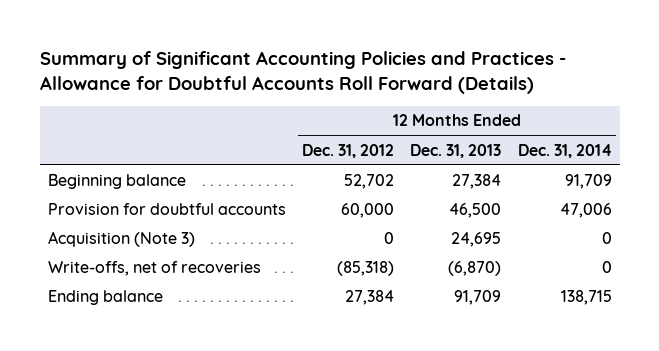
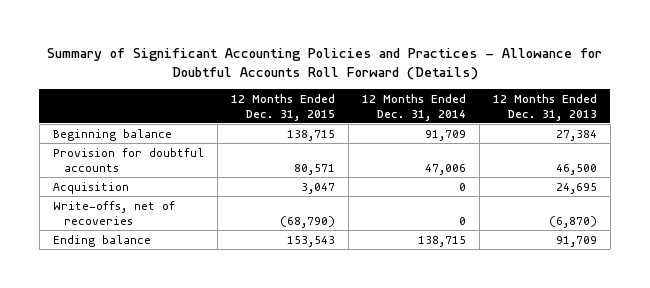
- | 12 Months Ended Dec. 31, 2012 | 12 Months Ended Dec. 31, 2013 | 12 Months Ended Dec. 31, 2014
+ | 12 Months Ended Dec. 31, 2015 | 12 Months Ended Dec. 31, 2014 | 12 Months Ended Dec. 31, 2013
- Acquisition (Note 3) | 0 | 24,695 | 0
+ Acquisition | 3,047 | 0 | 24,695

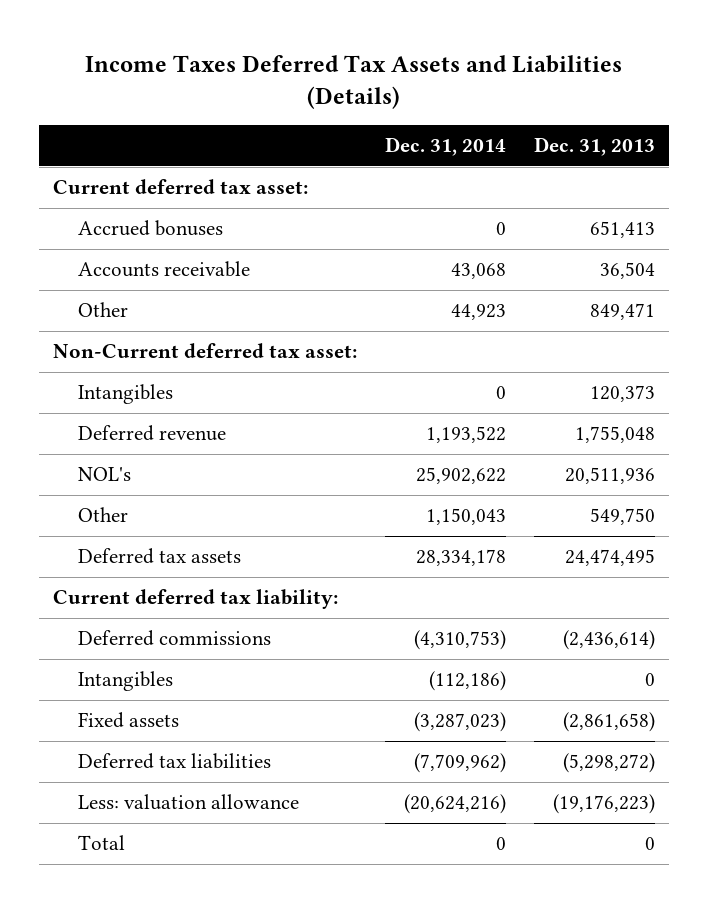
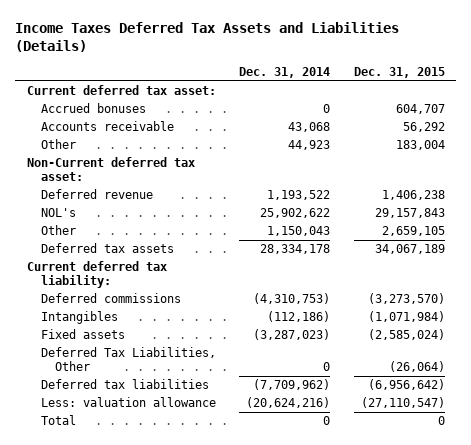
- | Dec. 31, 2014 | Dec. 31, 2013
+ | Dec. 31, 2014 | Dec. 31, 2015
- Intangibles | 0 | 120,373
+ Deferred Tax Liabilities, Other | 0 | (26,064)

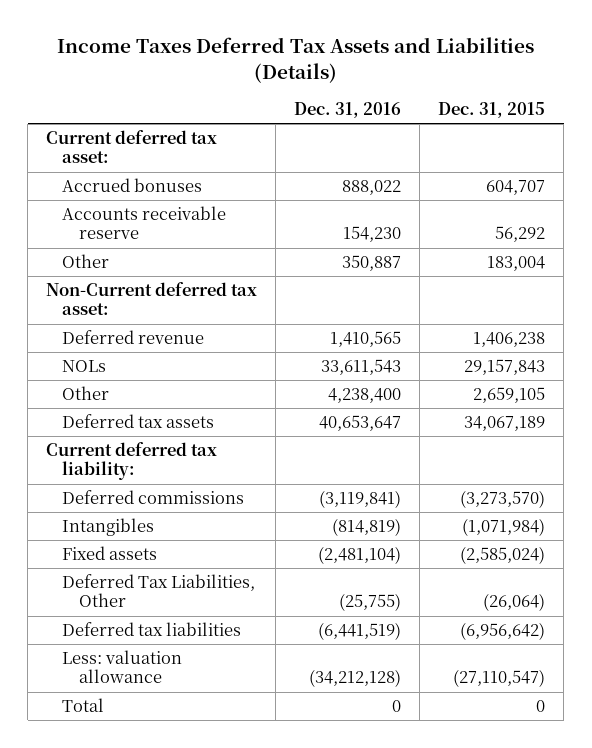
- | Dec. 31, 2014 | Dec. 31, 2015
+ | Dec. 31, 2016 | Dec. 31, 2015
- Accounts receivable | 43,068 | 56,292
+ Accounts receivable reserve | 154,230 | 56,292
- NOL's | 25,902,622 | 29,157,843
+ NOLs | 33,611,543 | 29,157,843

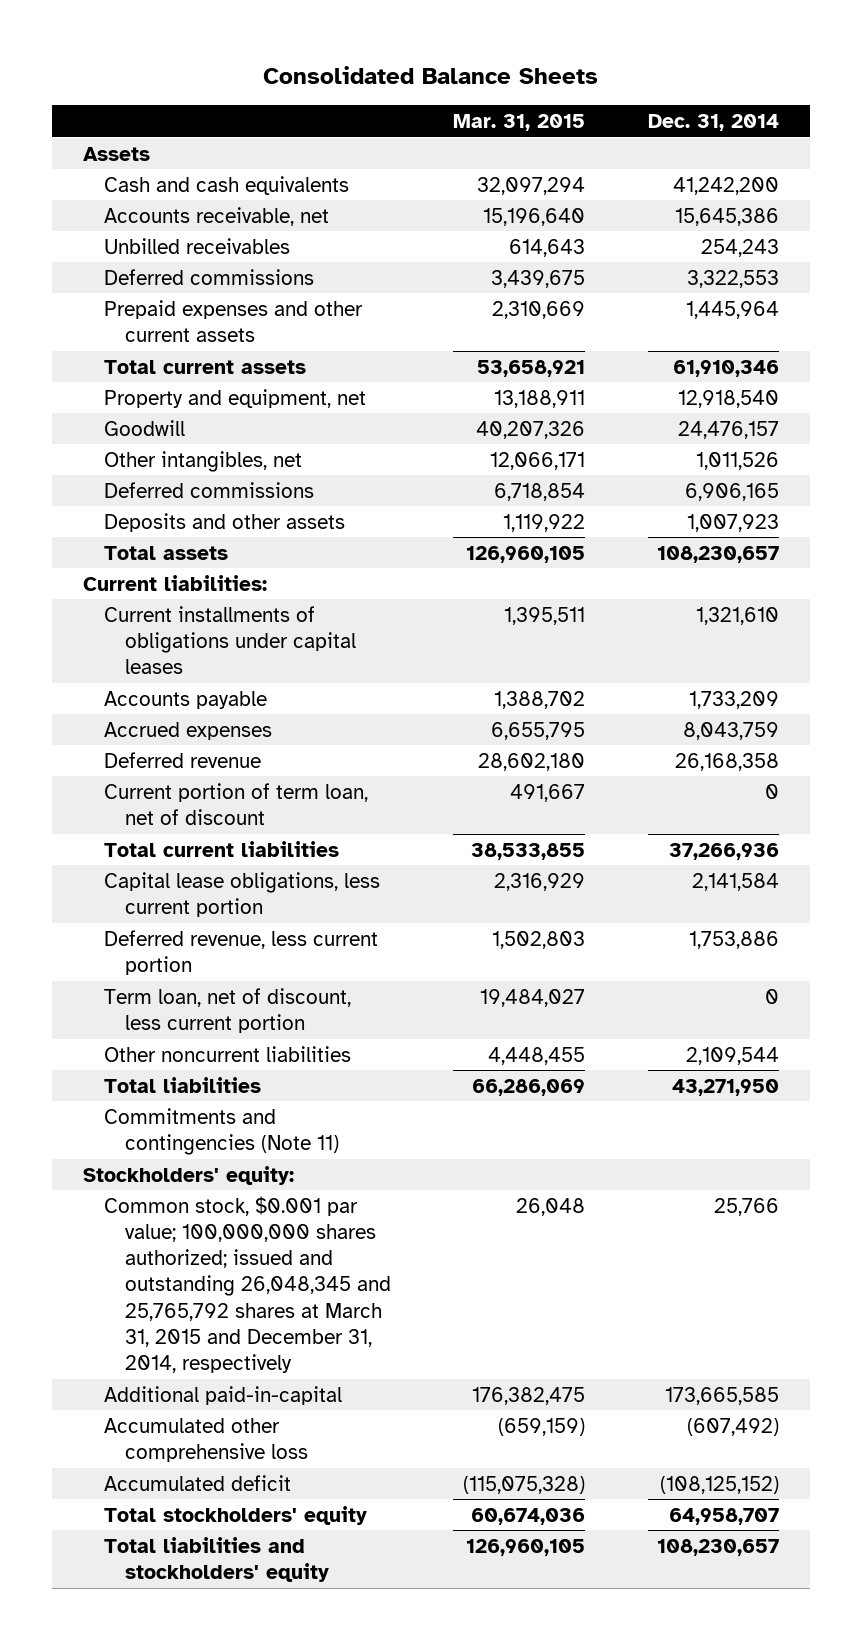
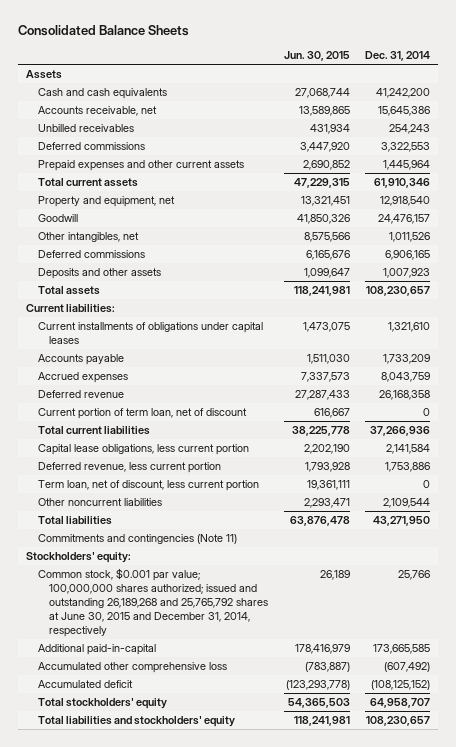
- | Mar. 31, 2015 | Dec. 31, 2014
+ | Jun. 30, 2015 | Dec. 31, 2014
- Common stock, $0.001 par value; 100,000,000 shares authorized; issued and outstanding 26,048,345 and 25,765,792 shares at March 31, 2015 and December 31, 2014, respectively | 26,048 | 25,766
+ Common stock, $0.001 par value; 100,000,000 shares authorized; issued and outstanding 26,189,268 and 25,765,792 shares at June 30, 2015 and December 31, 2014, respectively | 26,189 | 25,766

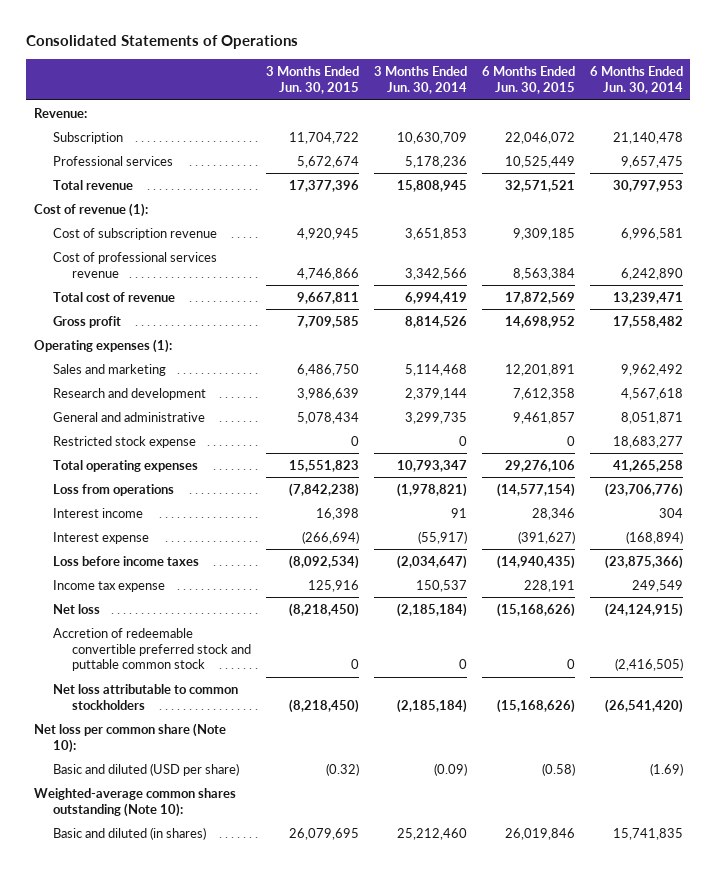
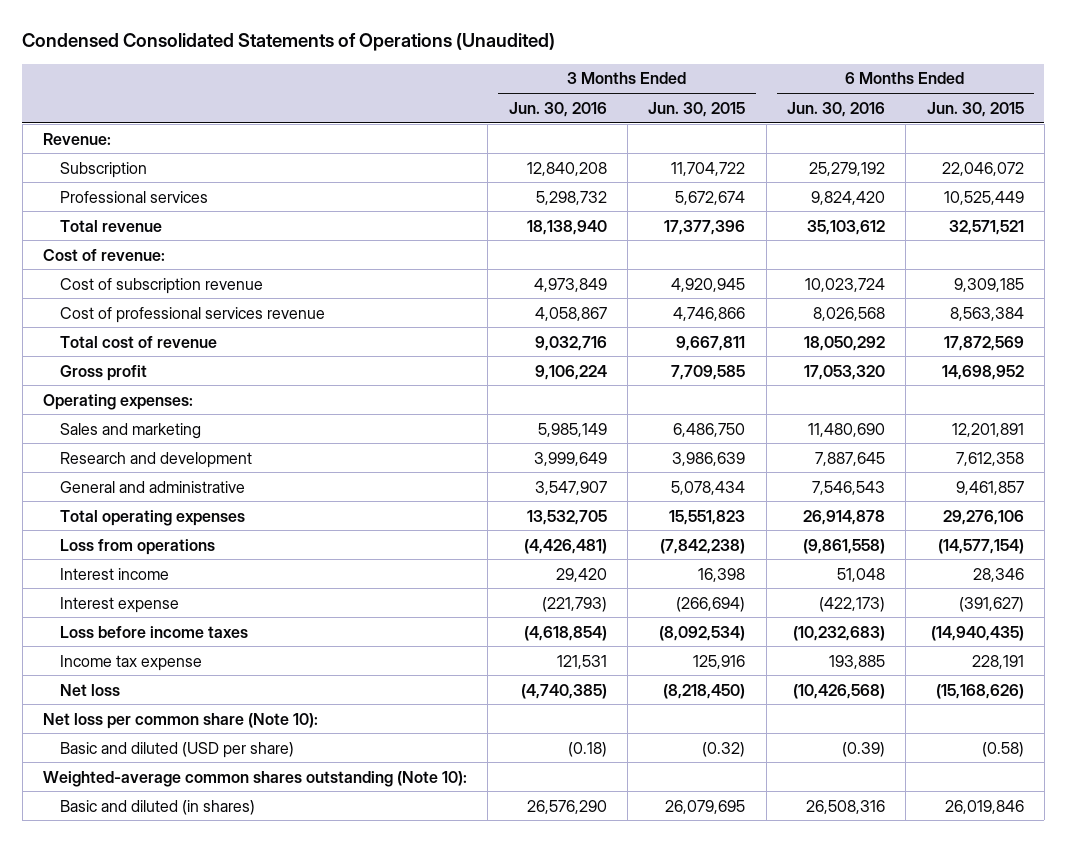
- Consolidated Statements of Operations
+ Condensed Consolidated Statements of Operations (Unaudited)
- | 3 Months Ended Jun. 30, 2015 | 3 Months Ended Jun. 30, 2014 | 6 Months Ended Jun. 30, 2015 | 6 Months Ended Jun. 30, 2014
+ | 3 Months Ended Jun. 30, 2016 | 3 Months Ended Jun. 30, 2015 | 6 Months Ended Jun. 30, 2016 | 6 Months Ended Jun. 30, 2015
- Cost of revenue (1):
+ Cost of revenue:
- Operating expenses (1):
+ Operating expenses:
- Restricted stock expense | 0 | 0 | 0 | 18,683,277
- Accretion of redeemable convertible preferred stock and puttable common stock | 0 | 0 | 0 | (2,416,505)
- Net loss attributable to common stockholders | (8,218,450) | (2,185,184) | (15,168,626) | (26,541,420)

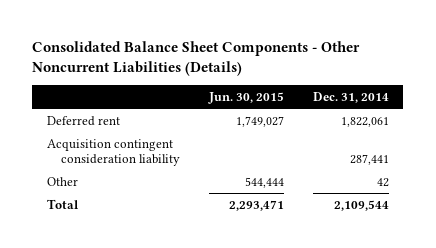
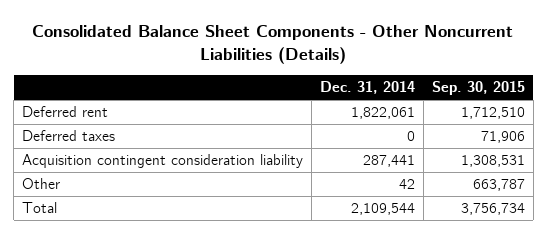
- | Jun. 30, 2015 | Dec. 31, 2014
+ | Dec. 31, 2014 | Sep. 30, 2015
+ Deferred taxes | 0 | 71,906

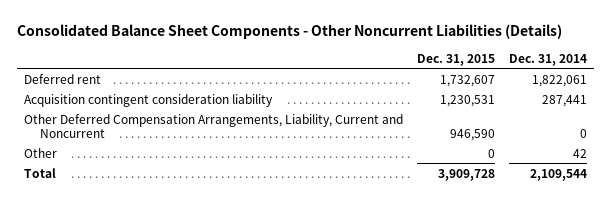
- | Dec. 31, 2014 | Sep. 30, 2015
+ | Dec. 31, 2015 | Dec. 31, 2014
- Deferred taxes | 0 | 71,906
+ Other Deferred Compensation Arrangements, Liability, Current and Noncurrent | 946,590 | 0

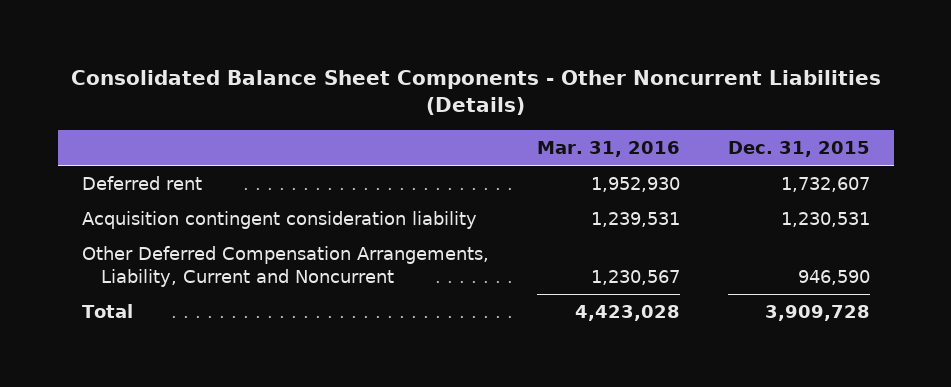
- | Dec. 31, 2015 | Dec. 31, 2014
+ | Mar. 31, 2016 | Dec. 31, 2015
- Other | 0 | 42

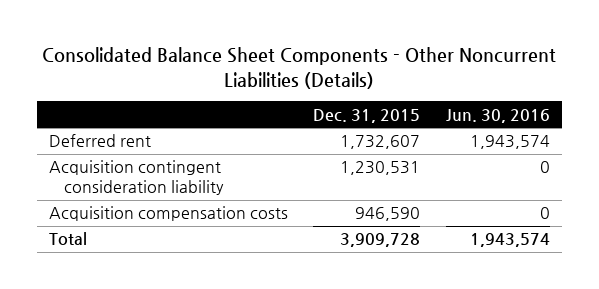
- | Mar. 31, 2016 | Dec. 31, 2015
+ | Dec. 31, 2015 | Jun. 30, 2016
- Other Deferred Compensation Arrangements, Liability, Current and Noncurrent | 1,230,567 | 946,590
+ Acquisition compensation costs | 946,590 | 0

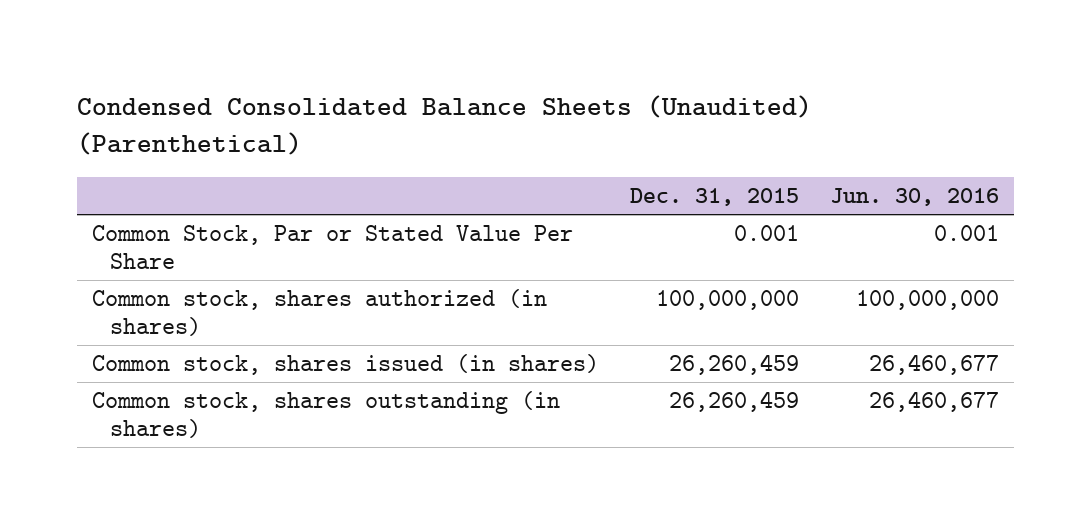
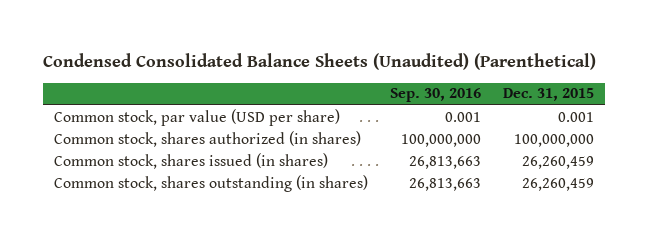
- | Dec. 31, 2015 | Jun. 30, 2016
+ | Sep. 30, 2016 | Dec. 31, 2015
- Common Stock, Par or Stated Value Per Share | 0.001 | 0.001
+ Common stock, par value (USD per share) | 0.001 | 0.001

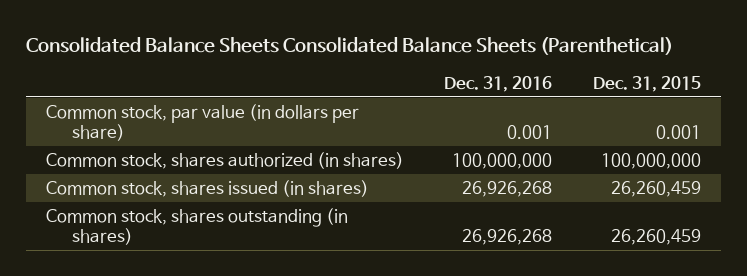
- Condensed Consolidated Balance Sheets (Unaudited) (Parenthetical)
+ Consolidated Balance Sheets Consolidated Balance Sheets (Parenthetical)
- | Sep. 30, 2016 | Dec. 31, 2015
+ | Dec. 31, 2016 | Dec. 31, 2015
- Common stock, par value (USD per share) | 0.001 | 0.001
+ Common stock, par value (in dollars per share) | 0.001 | 0.001

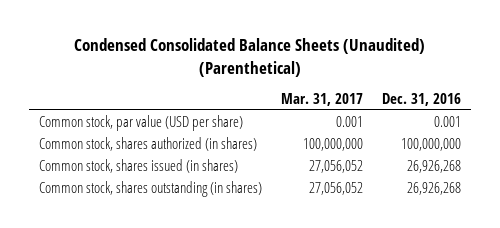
- Consolidated Balance Sheets Consolidated Balance Sheets (Parenthetical)
+ Condensed Consolidated Balance Sheets (Unaudited) (Parenthetical)
- | Dec. 31, 2016 | Dec. 31, 2015
+ | Mar. 31, 2017 | Dec. 31, 2016
- Common stock, par value (in dollars per share) | 0.001 | 0.001
+ Common stock, par value (USD per share) | 0.001 | 0.001

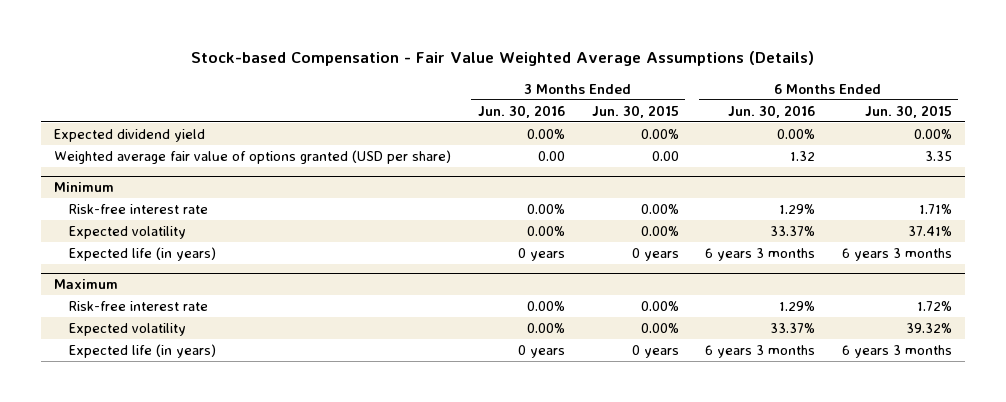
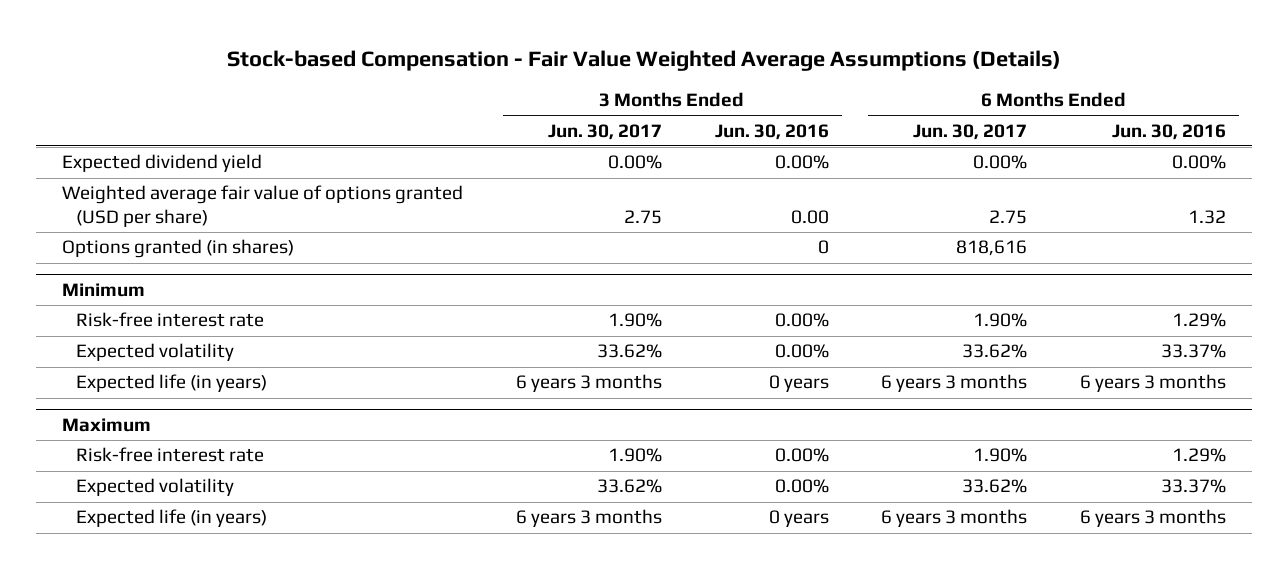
- | 3 Months Ended Jun. 30, 2016 | 3 Months Ended Jun. 30, 2015 | 6 Months Ended Jun. 30, 2016 | 6 Months Ended Jun. 30, 2015
+ | 3 Months Ended Jun. 30, 2017 | 3 Months Ended Jun. 30, 2016 | 6 Months Ended Jun. 30, 2017 | 6 Months Ended Jun. 30, 2016
+ Options granted (in shares) | | 0 | 818,616 |

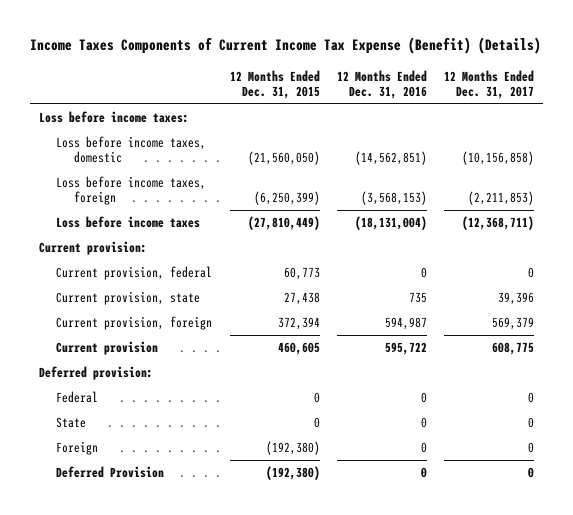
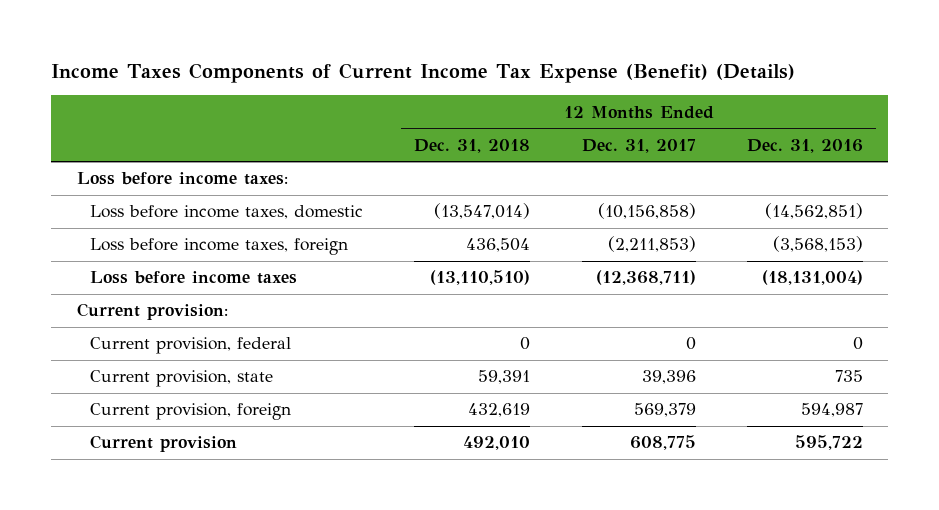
- | 12 Months Ended Dec. 31, 2015 | 12 Months Ended Dec. 31, 2016 | 12 Months Ended Dec. 31, 2017
+ | 12 Months Ended Dec. 31, 2018 | 12 Months Ended Dec. 31, 2017 | 12 Months Ended Dec. 31, 2016
- Deferred provision:
- Federal | 0 | 0 | 0
- State | 0 | 0 | 0
- Foreign | (192,380) | 0 | 0
- Deferred Provision | (192,380) | 0 | 0

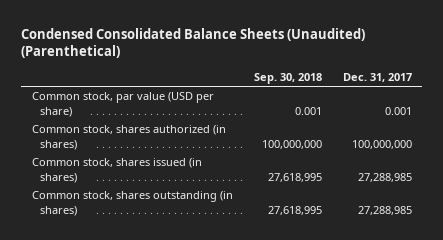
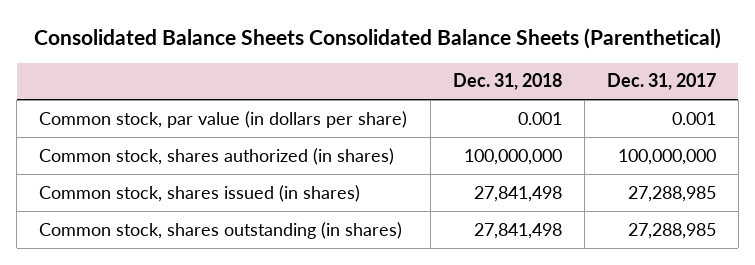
- Condensed Consolidated Balance Sheets (Unaudited) (Parenthetical)
+ Consolidated Balance Sheets Consolidated Balance Sheets (Parenthetical)
- | Sep. 30, 2018 | Dec. 31, 2017
+ | Dec. 31, 2018 | Dec. 31, 2017
- Common stock, par value (USD per share) | 0.001 | 0.001
+ Common stock, par value (in dollars per share) | 0.001 | 0.001

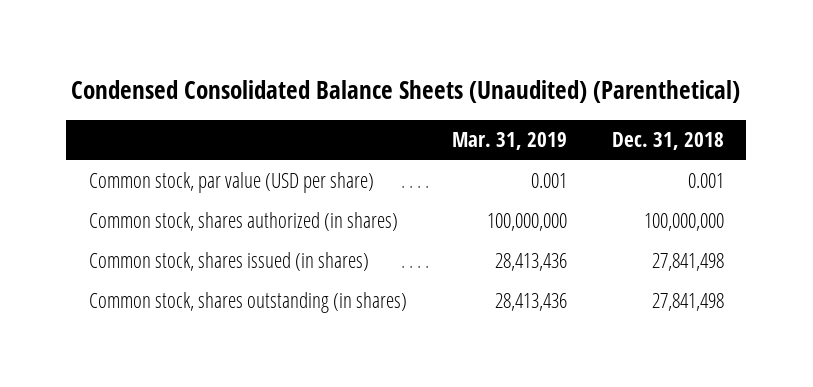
- Consolidated Balance Sheets Consolidated Balance Sheets (Parenthetical)
+ Condensed Consolidated Balance Sheets (Unaudited) (Parenthetical)
- | Dec. 31, 2018 | Dec. 31, 2017
+ | Mar. 31, 2019 | Dec. 31, 2018
- Common stock, par value (in dollars per share) | 0.001 | 0.001
+ Common stock, par value (USD per share) | 0.001 | 0.001

